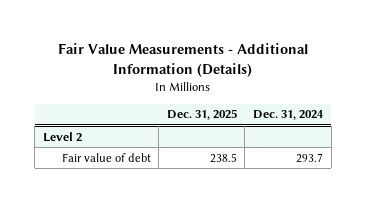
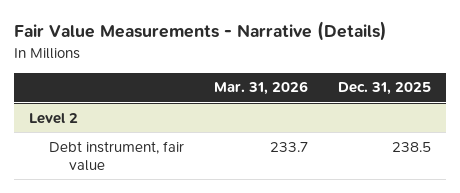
- Fair Value Measurements - Additional Information (Details)
+ Fair Value Measurements - Narrative (Details)
- | Dec. 31, 2025 | Dec. 31, 2024
+ | Mar. 31, 2026 | Dec. 31, 2025
@ Level 2
- Fair value of debt | 238.5 | 293.7
+ Debt instrument, fair value | 233.7 | 238.5

